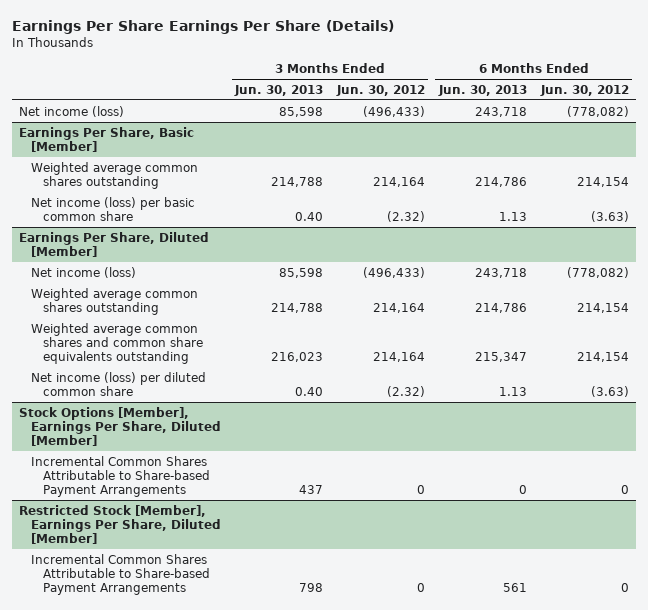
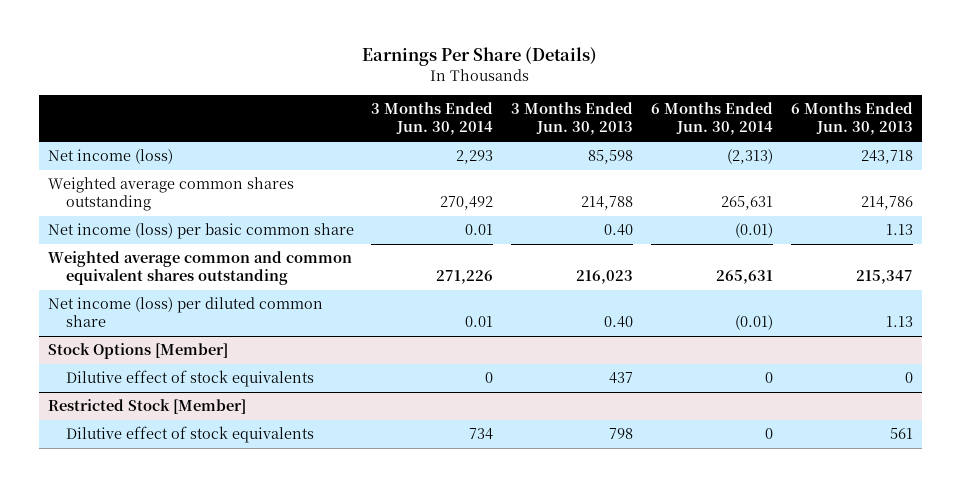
- Earnings Per Share Earnings Per Share (Details)
+ Earnings Per Share (Details)
- | 3 Months Ended Jun. 30, 2013 | 3 Months Ended Jun. 30, 2012 | 6 Months Ended Jun. 30, 2013 | 6 Months Ended Jun. 30, 2012
+ | 3 Months Ended Jun. 30, 2014 | 3 Months Ended Jun. 30, 2013 | 6 Months Ended Jun. 30, 2014 | 6 Months Ended Jun. 30, 2013
- Earnings Per Share, Basic [Member]
- Earnings Per Share, Diluted [Member]
- Net income (loss) | 85,598 | (496,433) | 243,718 | (778,082)
- Weighted average common shares outstanding | 214,788 | 214,164 | 214,786 | 214,154
- Weighted average common shares and common share equivalents outstanding | 216,023 | 214,164 | 215,347 | 214,154
+ Weighted average common and common equivalent shares outstanding | 271,226 | 216,023 | 265,631 | 215,347
- Stock Options [Member], Earnings Per Share, Diluted [Member]
- Incremental Common Shares Attributable to Share-based Payment Arrangements | 437 | 0 | 0 | 0
- Restricted Stock [Member], Earnings Per Share, Diluted [Member]
- Incremental Common Shares Attributable to Share-based Payment Arrangements | 798 | 0 | 561 | 0
+ Stock Options [Member]
+ Dilutive effect of stock equivalents | 0 | 437 | 0 | 0
+ Restricted Stock [Member]
+ Dilutive effect of stock equivalents | 734 | 798 | 0 | 561

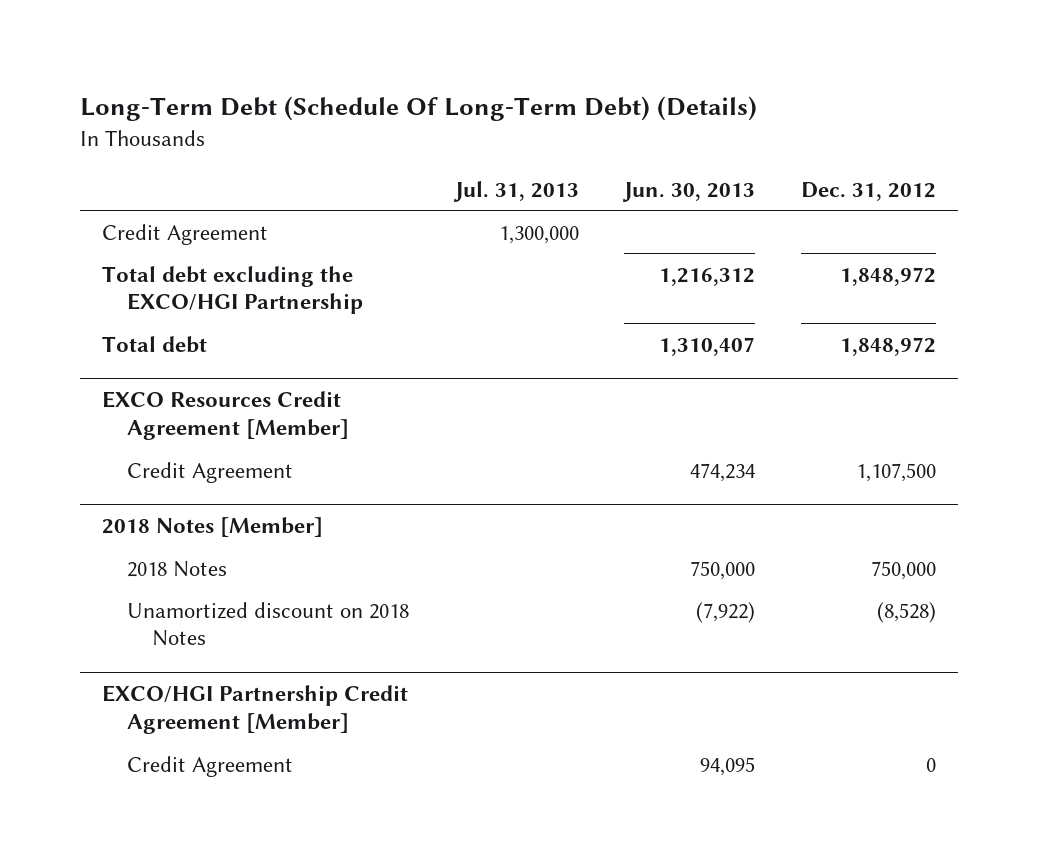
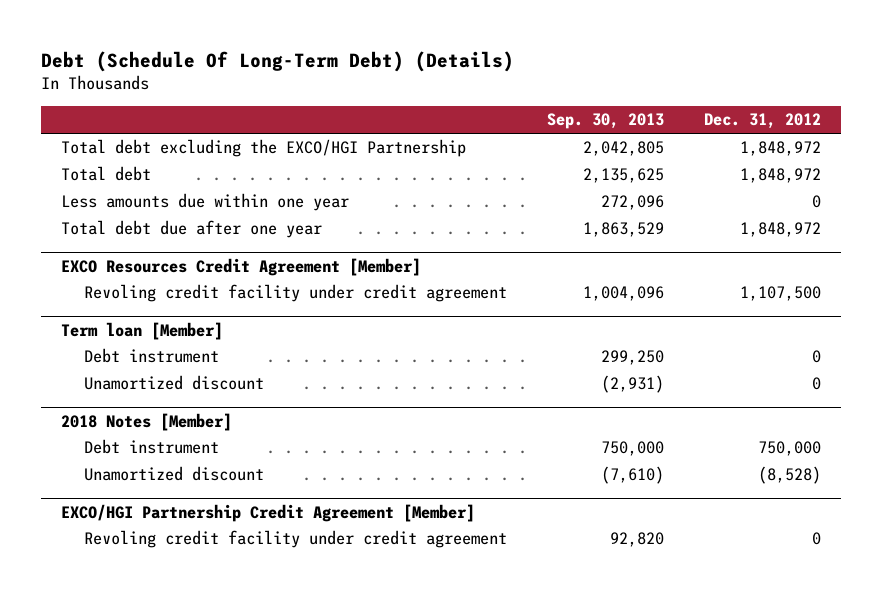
- Long-Term Debt (Schedule Of Long-Term Debt) (Details)
+ Debt (Schedule Of Long-Term Debt) (Details)
- | Jul. 31, 2013 | Jun. 30, 2013 | Dec. 31, 2012
+ | Sep. 30, 2013 | Dec. 31, 2012
- Credit Agreement | 1,300,000 | |
+ Less amounts due within one year | 272,096 | 0
+ Total debt due after one year | 1,863,529 | 1,848,972
@ EXCO Resources Credit Agreement [Member]
- Credit Agreement | | 474,234 | 1,107,500
+ Revoling credit facility under credit agreement | 1,004,096 | 1,107,500
+ Term loan [Member]
+ Debt instrument | 299,250 | 0
+ Unamortized discount | (2,931) | 0
@ 2018 Notes [Member]
- 2018 Notes | | 750,000 | 750,000
- Unamortized discount on 2018 Notes | | (7,922) | (8,528)
+ Debt instrument | 750,000 | 750,000
+ Unamortized discount | (7,610) | (8,528)
@ EXCO/HGI Partnership Credit Agreement [Member]
- Credit Agreement | | 94,095 | 0
+ Revoling credit facility under credit agreement | 92,820 | 0

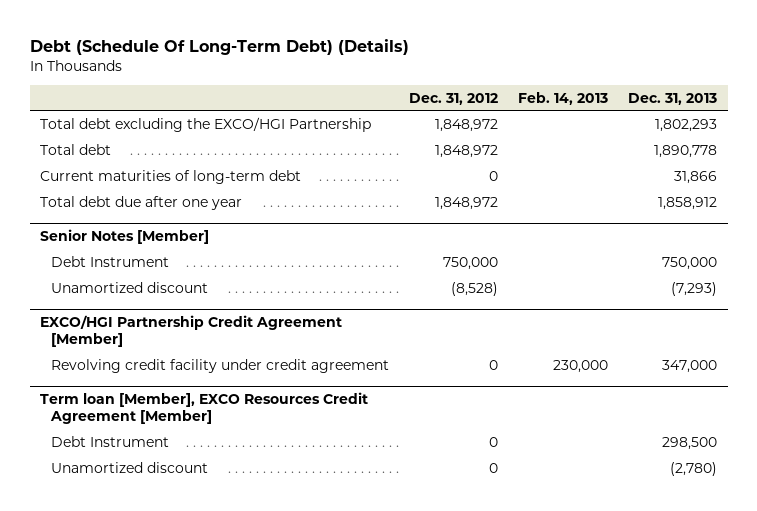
- | Sep. 30, 2013 | Dec. 31, 2012
+ | Dec. 31, 2012 | Feb. 14, 2013 | Dec. 31, 2013
- Less amounts due within one year | 272,096 | 0
+ Current maturities of long-term debt | 0 | | 31,866
- EXCO Resources Credit Agreement [Member]
- Revoling credit facility under credit agreement | 1,004,096 | 1,107,500
- Term loan [Member]
- Debt instrument | 299,250 | 0
- Unamortized discount | (2,931) | 0
- 2018 Notes [Member]
- Debt instrument | 750,000 | 750,000
+ Senior Notes [Member]
+ Debt Instrument | 750,000 | | 750,000
@ EXCO/HGI Partnership Credit Agreement [Member]
- Revoling credit facility under credit agreement | 92,820 | 0
+ Revolving credit facility under credit agreement | 0 | 230,000 | 347,000
+ Term loan [Member], EXCO Resources Credit Agreement [Member]
+ Debt Instrument | 0 | | 298,500
+ Unamortized discount | 0 | | (2,780)

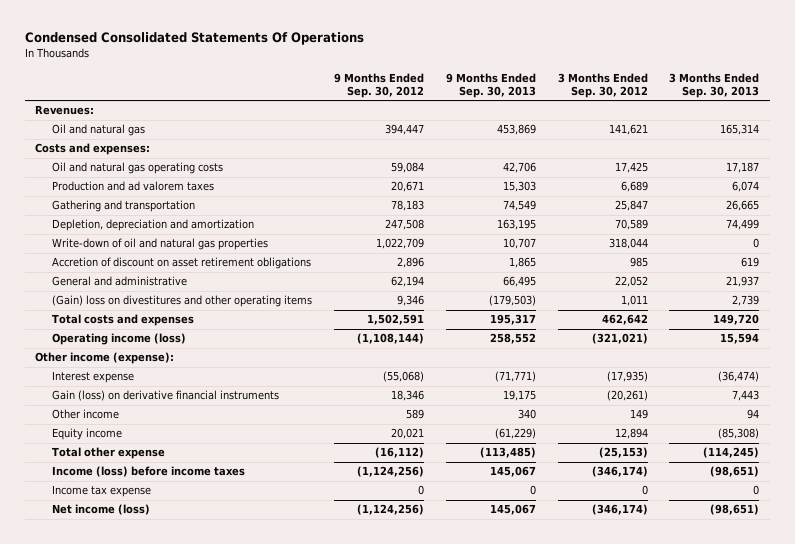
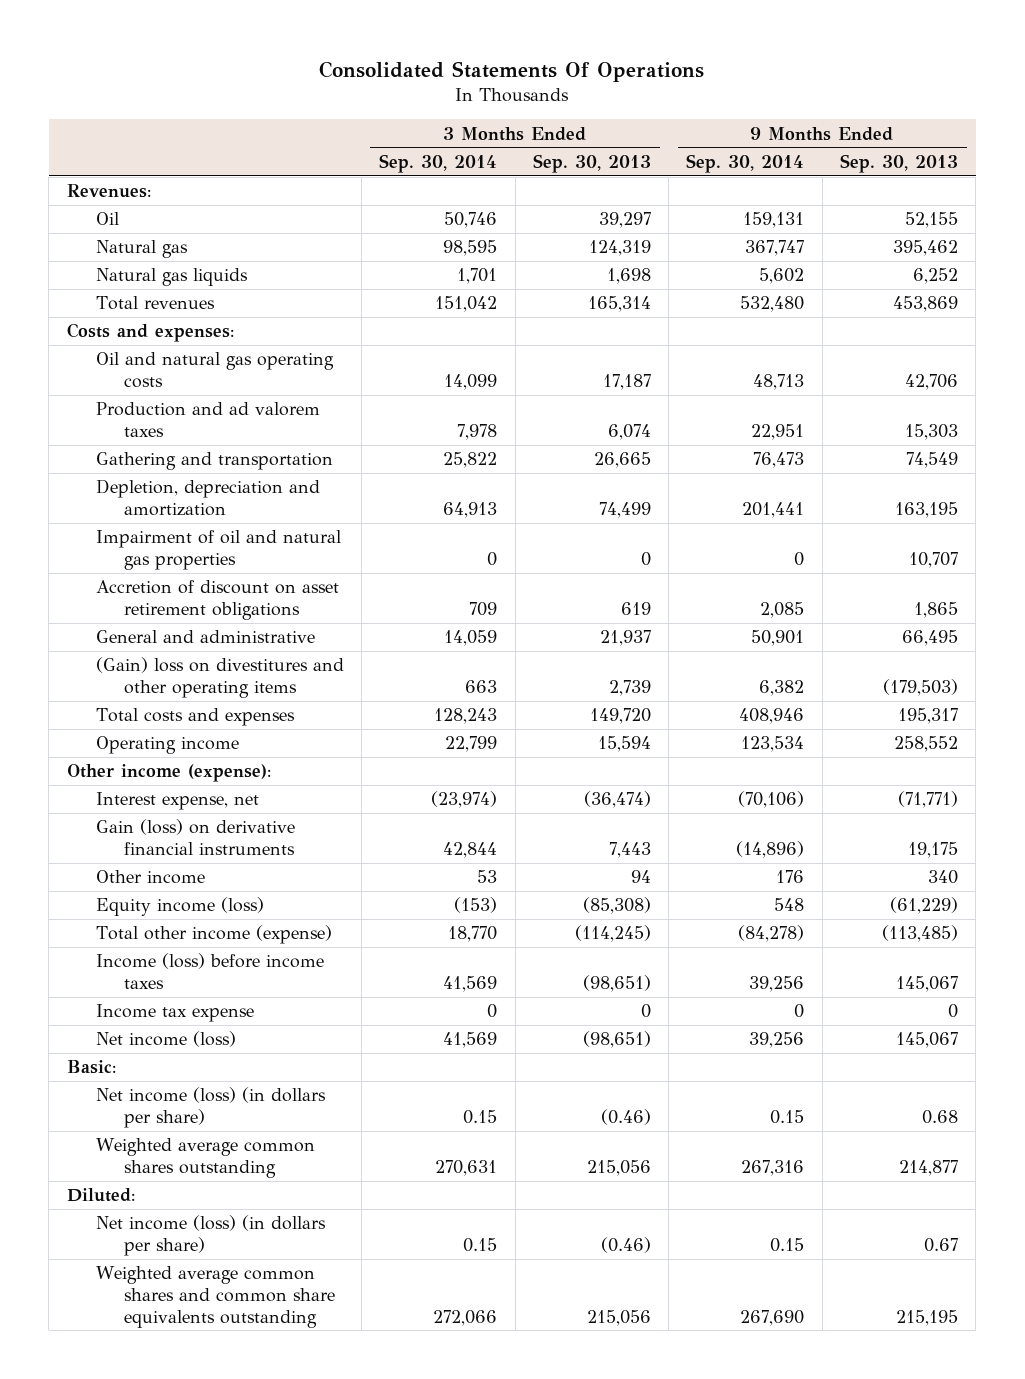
- Condensed Consolidated Statements Of Operations
+ Consolidated Statements Of Operations
- | 9 Months Ended Sep. 30, 2012 | 9 Months Ended Sep. 30, 2013 | 3 Months Ended Sep. 30, 2012 | 3 Months Ended Sep. 30, 2013
+ | 3 Months Ended Sep. 30, 2014 | 3 Months Ended Sep. 30, 2013 | 9 Months Ended Sep. 30, 2014 | 9 Months Ended Sep. 30, 2013
- Oil and natural gas | 394,447 | 453,869 | 141,621 | 165,314
+ Oil | 50,746 | 39,297 | 159,131 | 52,155
+ Natural gas | 98,595 | 124,319 | 367,747 | 395,462
+ Natural gas liquids | 1,701 | 1,698 | 5,602 | 6,252
+ Total revenues | 151,042 | 165,314 | 532,480 | 453,869
- Write-down of oil and natural gas properties | 1,022,709 | 10,707 | 318,044 | 0
+ Impairment of oil and natural gas properties | 0 | 0 | 0 | 10,707
- Operating income (loss) | (1,108,144) | 258,552 | (321,021) | 15,594
+ Operating income | 22,799 | 15,594 | 123,534 | 258,552
- Interest expense | (55,068) | (71,771) | (17,935) | (36,474)
+ Interest expense, net | (23,974) | (36,474) | (70,106) | (71,771)
- Equity income | 20,021 | (61,229) | 12,894 | (85,308)
- Total other expense | (16,112) | (113,485) | (25,153) | (114,245)
+ Equity income (loss) | (153) | (85,308) | 548 | (61,229)
+ Total other income (expense) | 18,770 | (114,245) | (84,278) | (113,485)
+ Basic:
+ Net income (loss) (in dollars per share) | 0.15 | (0.46) | 0.15 | 0.68
+ Weighted average common shares outstanding | 270,631 | 215,056 | 267,316 | 214,877
+ Diluted:
+ Net income (loss) (in dollars per share) | 0.15 | (0.46) | 0.15 | 0.67
+ Weighted average common shares and common share equivalents outstanding | 272,066 | 215,056 | 267,690 | 215,195

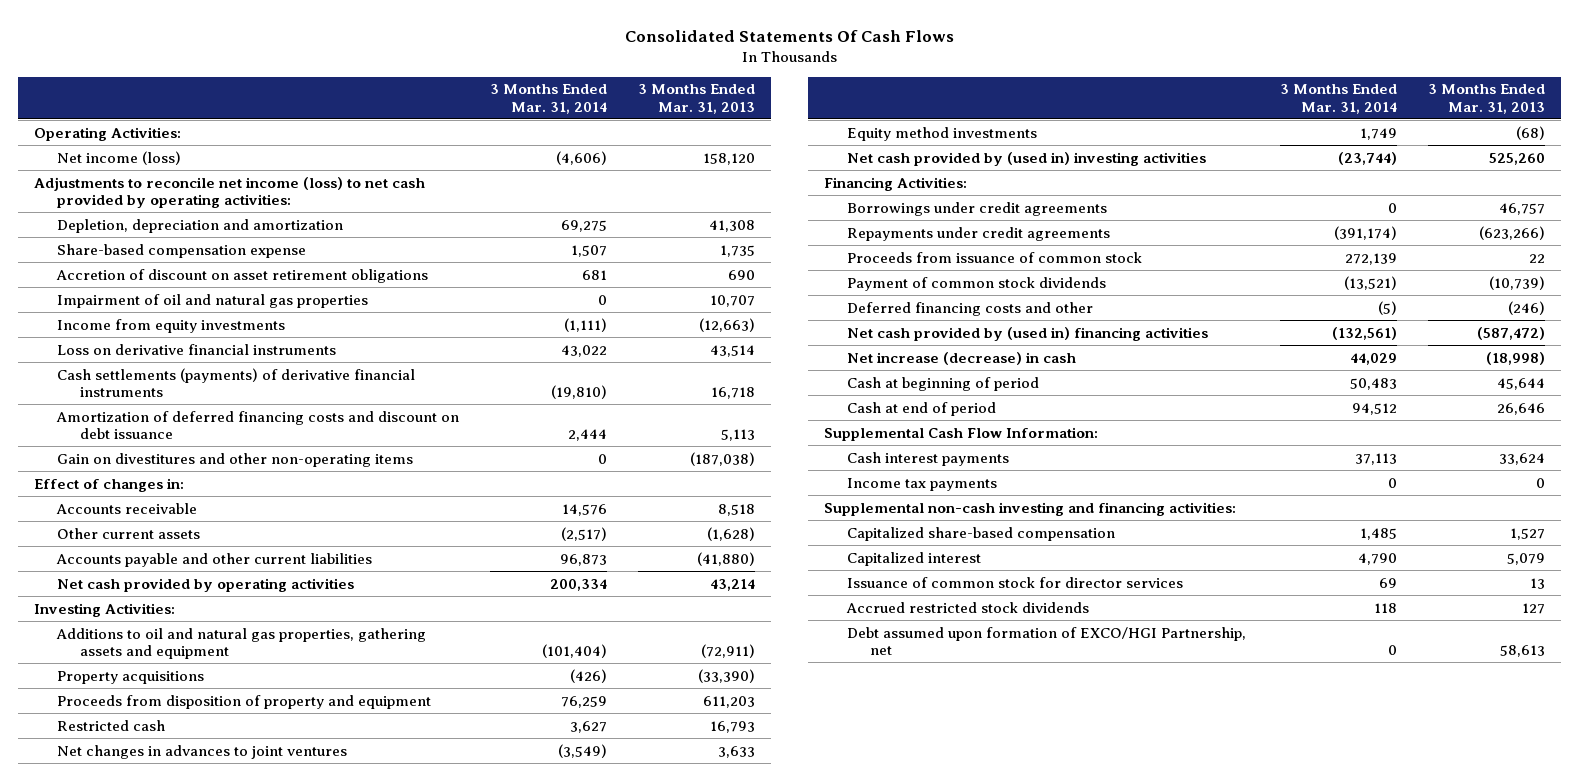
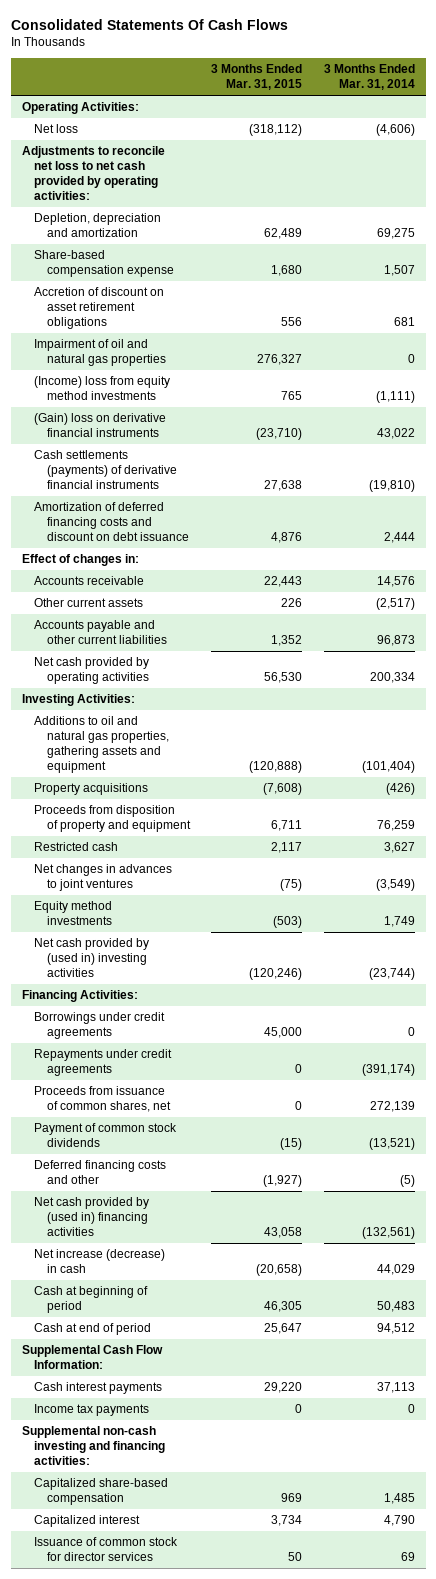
- | 3 Months Ended Mar. 31, 2014 | 3 Months Ended Mar. 31, 2013
+ | 3 Months Ended Mar. 31, 2015 | 3 Months Ended Mar. 31, 2014
- Net income (loss) | (4,606) | 158,120
- Adjustments to reconcile net income (loss) to net cash provided by operating activities:
+ Net loss | (318,112) | (4,606)
+ Adjustments to reconcile net loss to net cash provided by operating activities:
- Income from equity investments | (1,111) | (12,663)
- Loss on derivative financial instruments | 43,022 | 43,514
+ (Income) loss from equity method investments | 765 | (1,111)
+ (Gain) loss on derivative financial instruments | (23,710) | 43,022
- Gain on divestitures and other non-operating items | 0 | (187,038)
- Proceeds from issuance of common stock | 272,139 | 22
+ Proceeds from issuance of common shares, net | 0 | 272,139
- Accrued restricted stock dividends | 118 | 127
- Debt assumed upon formation of EXCO/HGI Partnership, net | 0 | 58,613

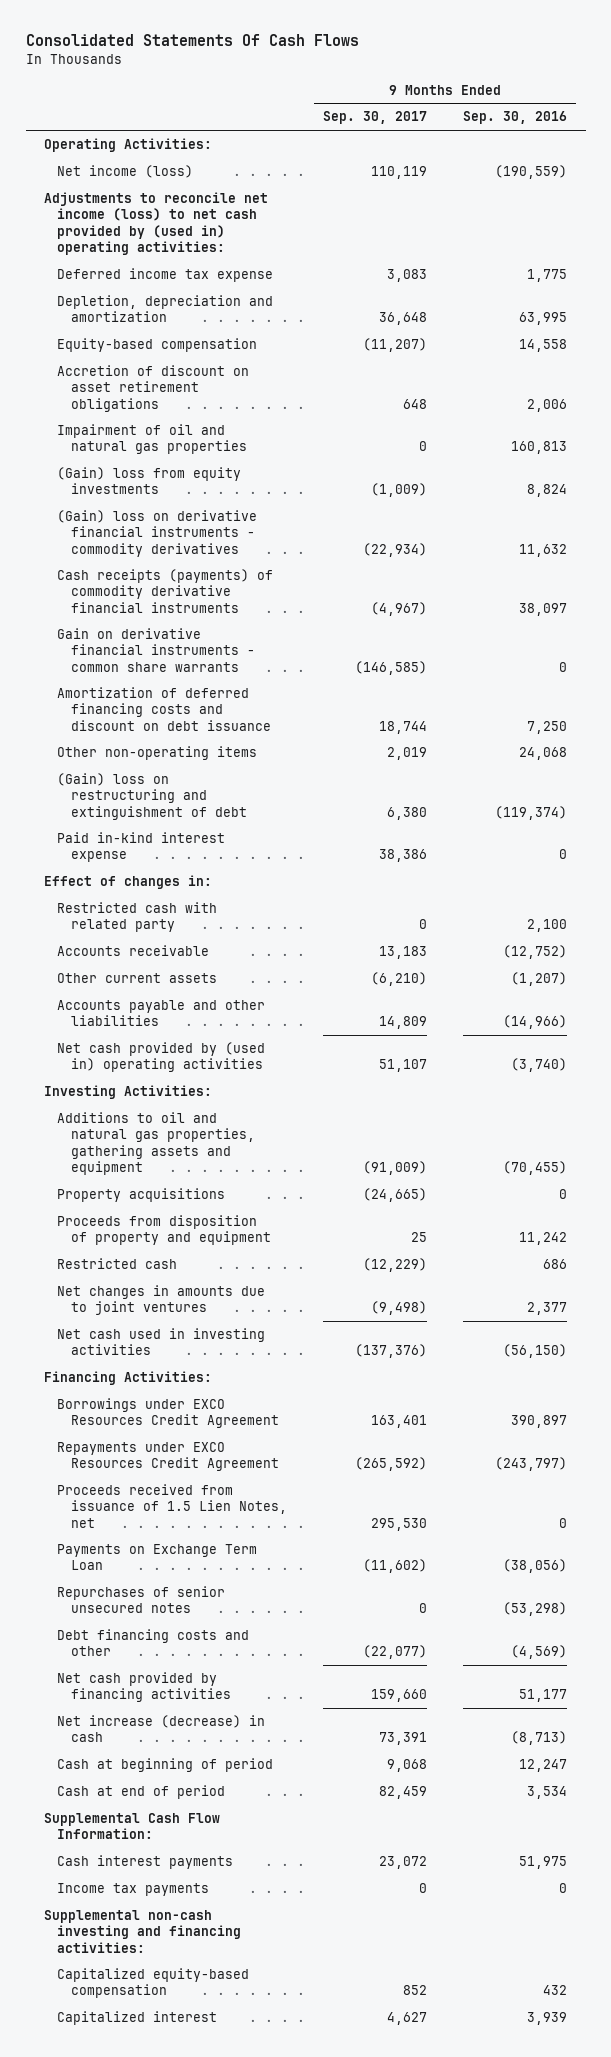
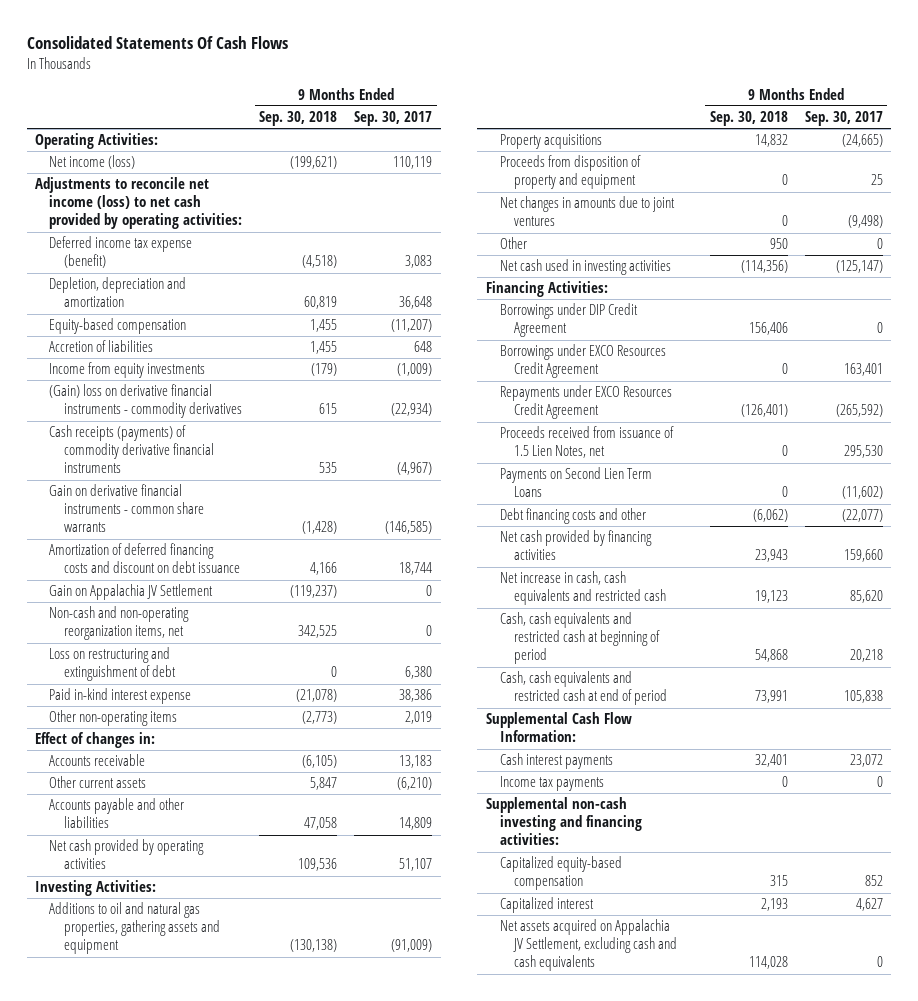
- | 9 Months Ended Sep. 30, 2017 | 9 Months Ended Sep. 30, 2016
+ | 9 Months Ended Sep. 30, 2018 | 9 Months Ended Sep. 30, 2017
- Adjustments to reconcile net income (loss) to net cash provided by (used in) operating activities:
- Deferred income tax expense | 3,083 | 1,775
+ Adjustments to reconcile net income (loss) to net cash provided by operating activities:
+ Deferred income tax expense (benefit) | (4,518) | 3,083
- Accretion of discount on asset retirement obligations | 648 | 2,006
- Impairment of oil and natural gas properties | 0 | 160,813
- (Gain) loss from equity investments | (1,009) | 8,824
+ Accretion of liabilities | 1,455 | 648
+ Income from equity investments | (179) | (1,009)
- (Gain) loss on restructuring and extinguishment of debt | 6,380 | (119,374)
+ Gain on Appalachia JV Settlement | (119,237) | 0
+ Non-cash and non-operating reorganization items, net | 342,525 | 0
+ Loss on restructuring and extinguishment of debt | 0 | 6,380
moved down: Other non-operating items | (2,773) | 2,019
- Restricted cash with related party | 0 | 2,100
- Net cash provided by (used in) operating activities | 51,107 | (3,740)
+ Net cash provided by operating activities | 109,536 | 51,107
- Restricted cash | (12,229) | 686
- Net cash used in investing activities | (137,376) | (56,150)
+ Other | 950 | 0
+ Net cash used in investing activities | (114,356) | (125,147)
+ Borrowings under DIP Credit Agreement | 156,406 | 0
- Payments on Exchange Term Loan | (11,602) | (38,056)
- Repurchases of senior unsecured notes | 0 | (53,298)
+ Payments on Second Lien Term Loans | 0 | (11,602)
- Net increase (decrease) in cash | 73,391 | (8,713)
- Cash at beginning of period | 9,068 | 12,247
- Cash at end of period | 82,459 | 3,534
+ Net increase in cash, cash equivalents and restricted cash | 19,123 | 85,620
+ Cash, cash equivalents and restricted cash at beginning of period | 54,868 | 20,218
+ Cash, cash equivalents and restricted cash at end of period | 73,991 | 105,838
+ Net assets acquired on Appalachia JV Settlement, excluding cash and cash equivalents | 114,028 | 0

